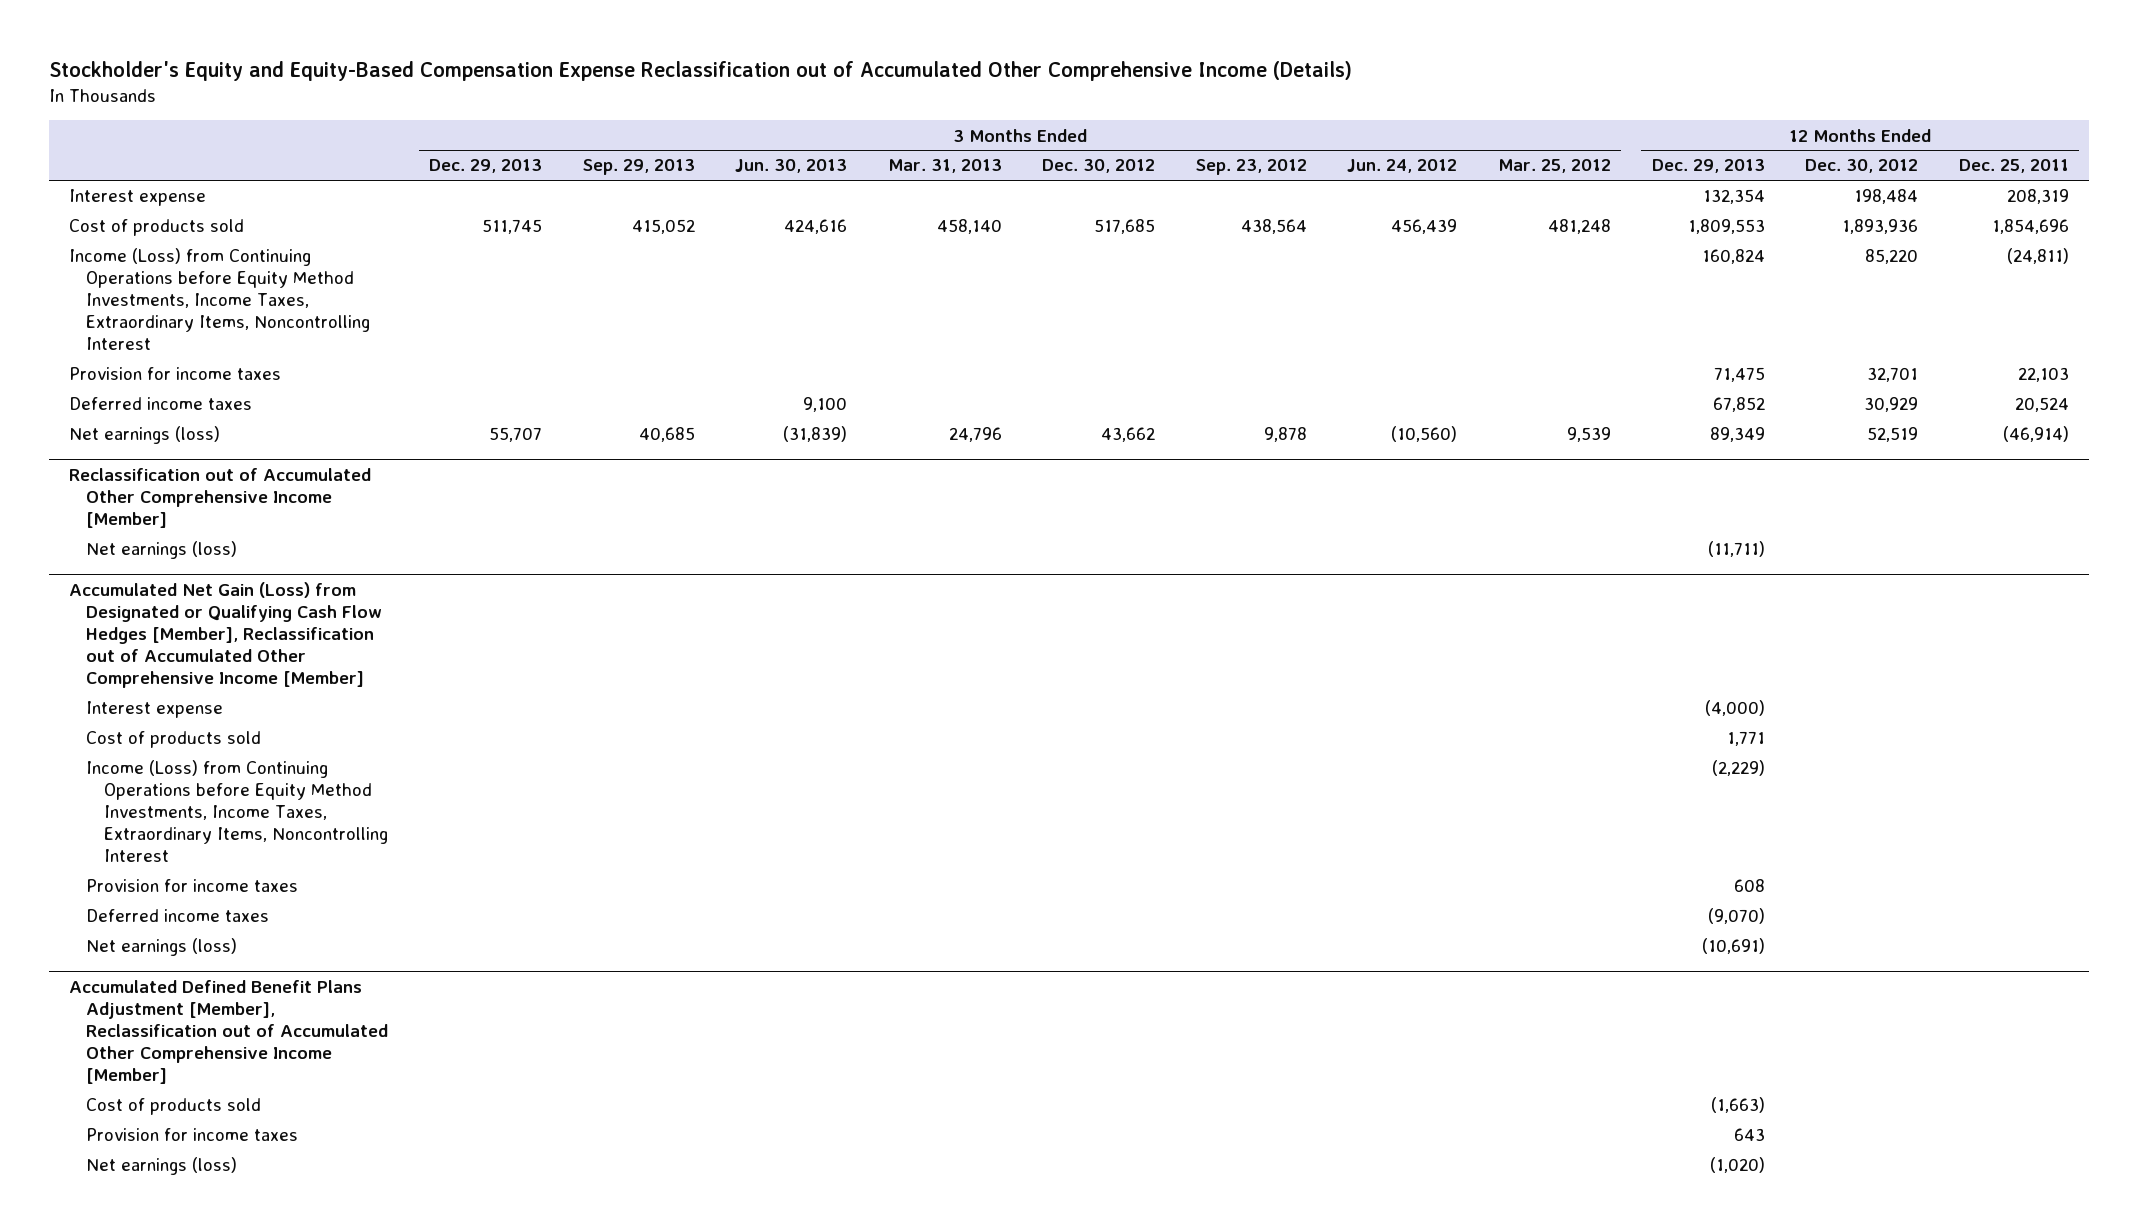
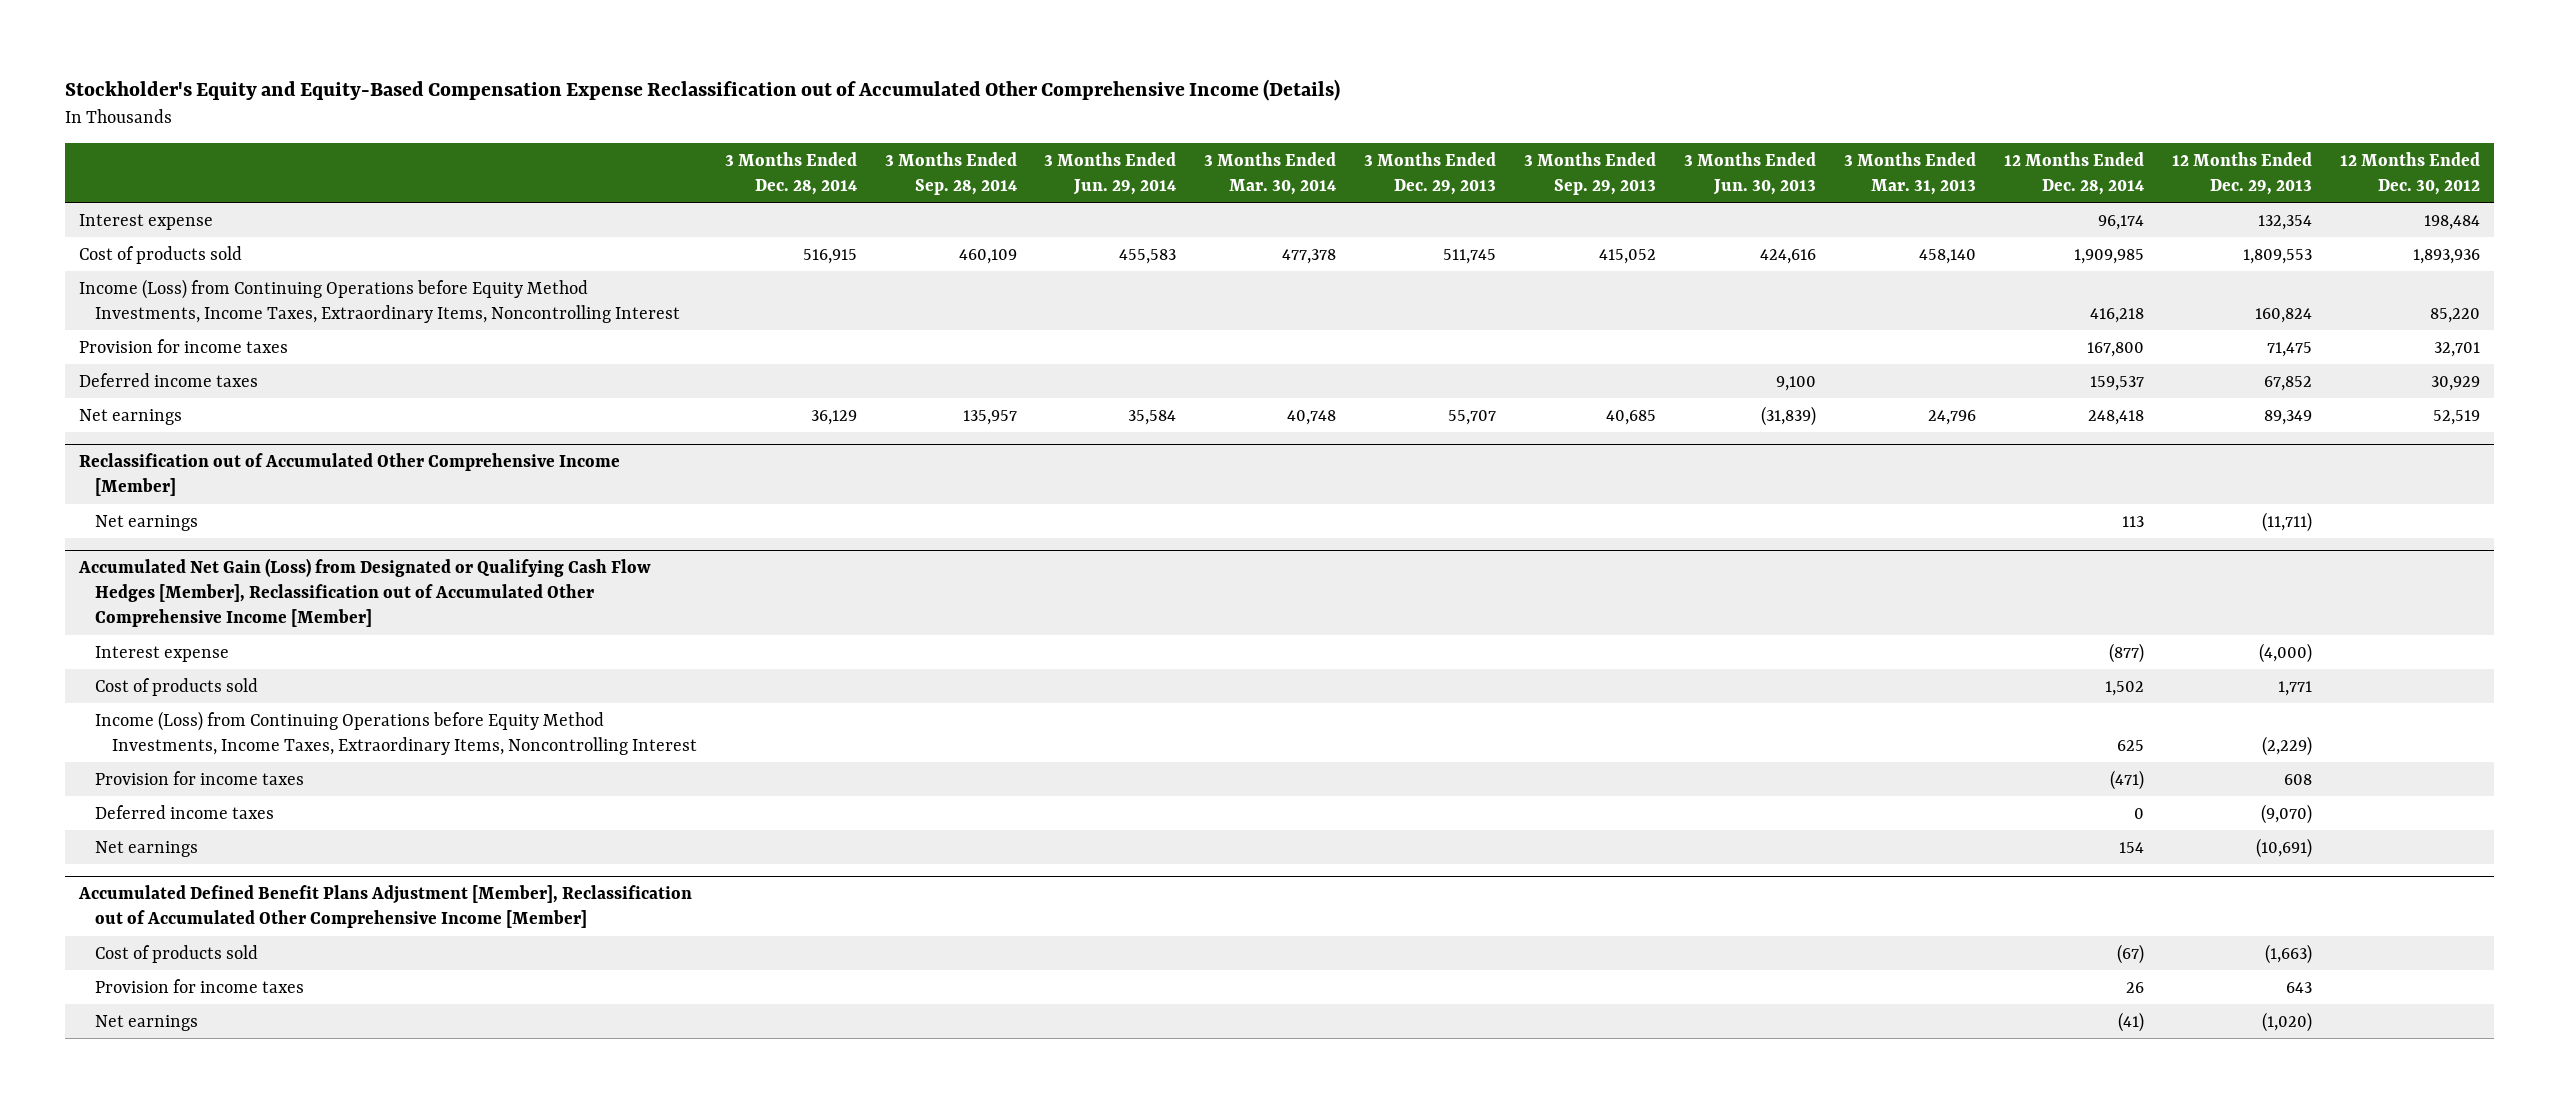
- | 3 Months Ended Dec. 29, 2013 | 3 Months Ended Sep. 29, 2013 | 3 Months Ended Jun. 30, 2013 | 3 Months Ended Mar. 31, 2013 | 3 Months Ended Dec. 30, 2012 | 3 Months Ended Sep. 23, 2012 | 3 Months Ended Jun. 24, 2012 | 3 Months Ended Mar. 25, 2012 | 12 Months Ended Dec. 29, 2013 | 12 Months Ended Dec. 30, 2012 | 12 Months Ended Dec. 25, 2011
+ | 3 Months Ended Dec. 28, 2014 | 3 Months Ended Sep. 28, 2014 | 3 Months Ended Jun. 29, 2014 | 3 Months Ended Mar. 30, 2014 | 3 Months Ended Dec. 29, 2013 | 3 Months Ended Sep. 29, 2013 | 3 Months Ended Jun. 30, 2013 | 3 Months Ended Mar. 31, 2013 | 12 Months Ended Dec. 28, 2014 | 12 Months Ended Dec. 29, 2013 | 12 Months Ended Dec. 30, 2012
- Net earnings (loss) | 55,707 | 40,685 | (31,839) | 24,796 | 43,662 | 9,878 | (10,560) | 9,539 | 89,349 | 52,519 | (46,914)
+ Net earnings | 36,129 | 135,957 | 35,584 | 40,748 | 55,707 | 40,685 | (31,839) | 24,796 | 248,418 | 89,349 | 52,519
@ Reclassification out of Accumulated Other Comprehensive Income [Member]
- Net earnings (loss) | | | | | | | | | (11,711) | |
+ Net earnings | | | | | | | | | 113 | (11,711) |
@ Accumulated Net Gain (Loss) from Designated or Qualifying Cash Flow Hedges [Member], Reclassification out of Accumulated Other Comprehensive Income [Member]
- Net earnings (loss) | | | | | | | | | (10,691) | |
+ Net earnings | | | | | | | | | 154 | (10,691) |
@ Accumulated Defined Benefit Plans Adjustment [Member], Reclassification out of Accumulated Other Comprehensive Income [Member]
- Net earnings (loss) | | | | | | | | | (1,020) | |
+ Net earnings | | | | | | | | | (41) | (1,020) |

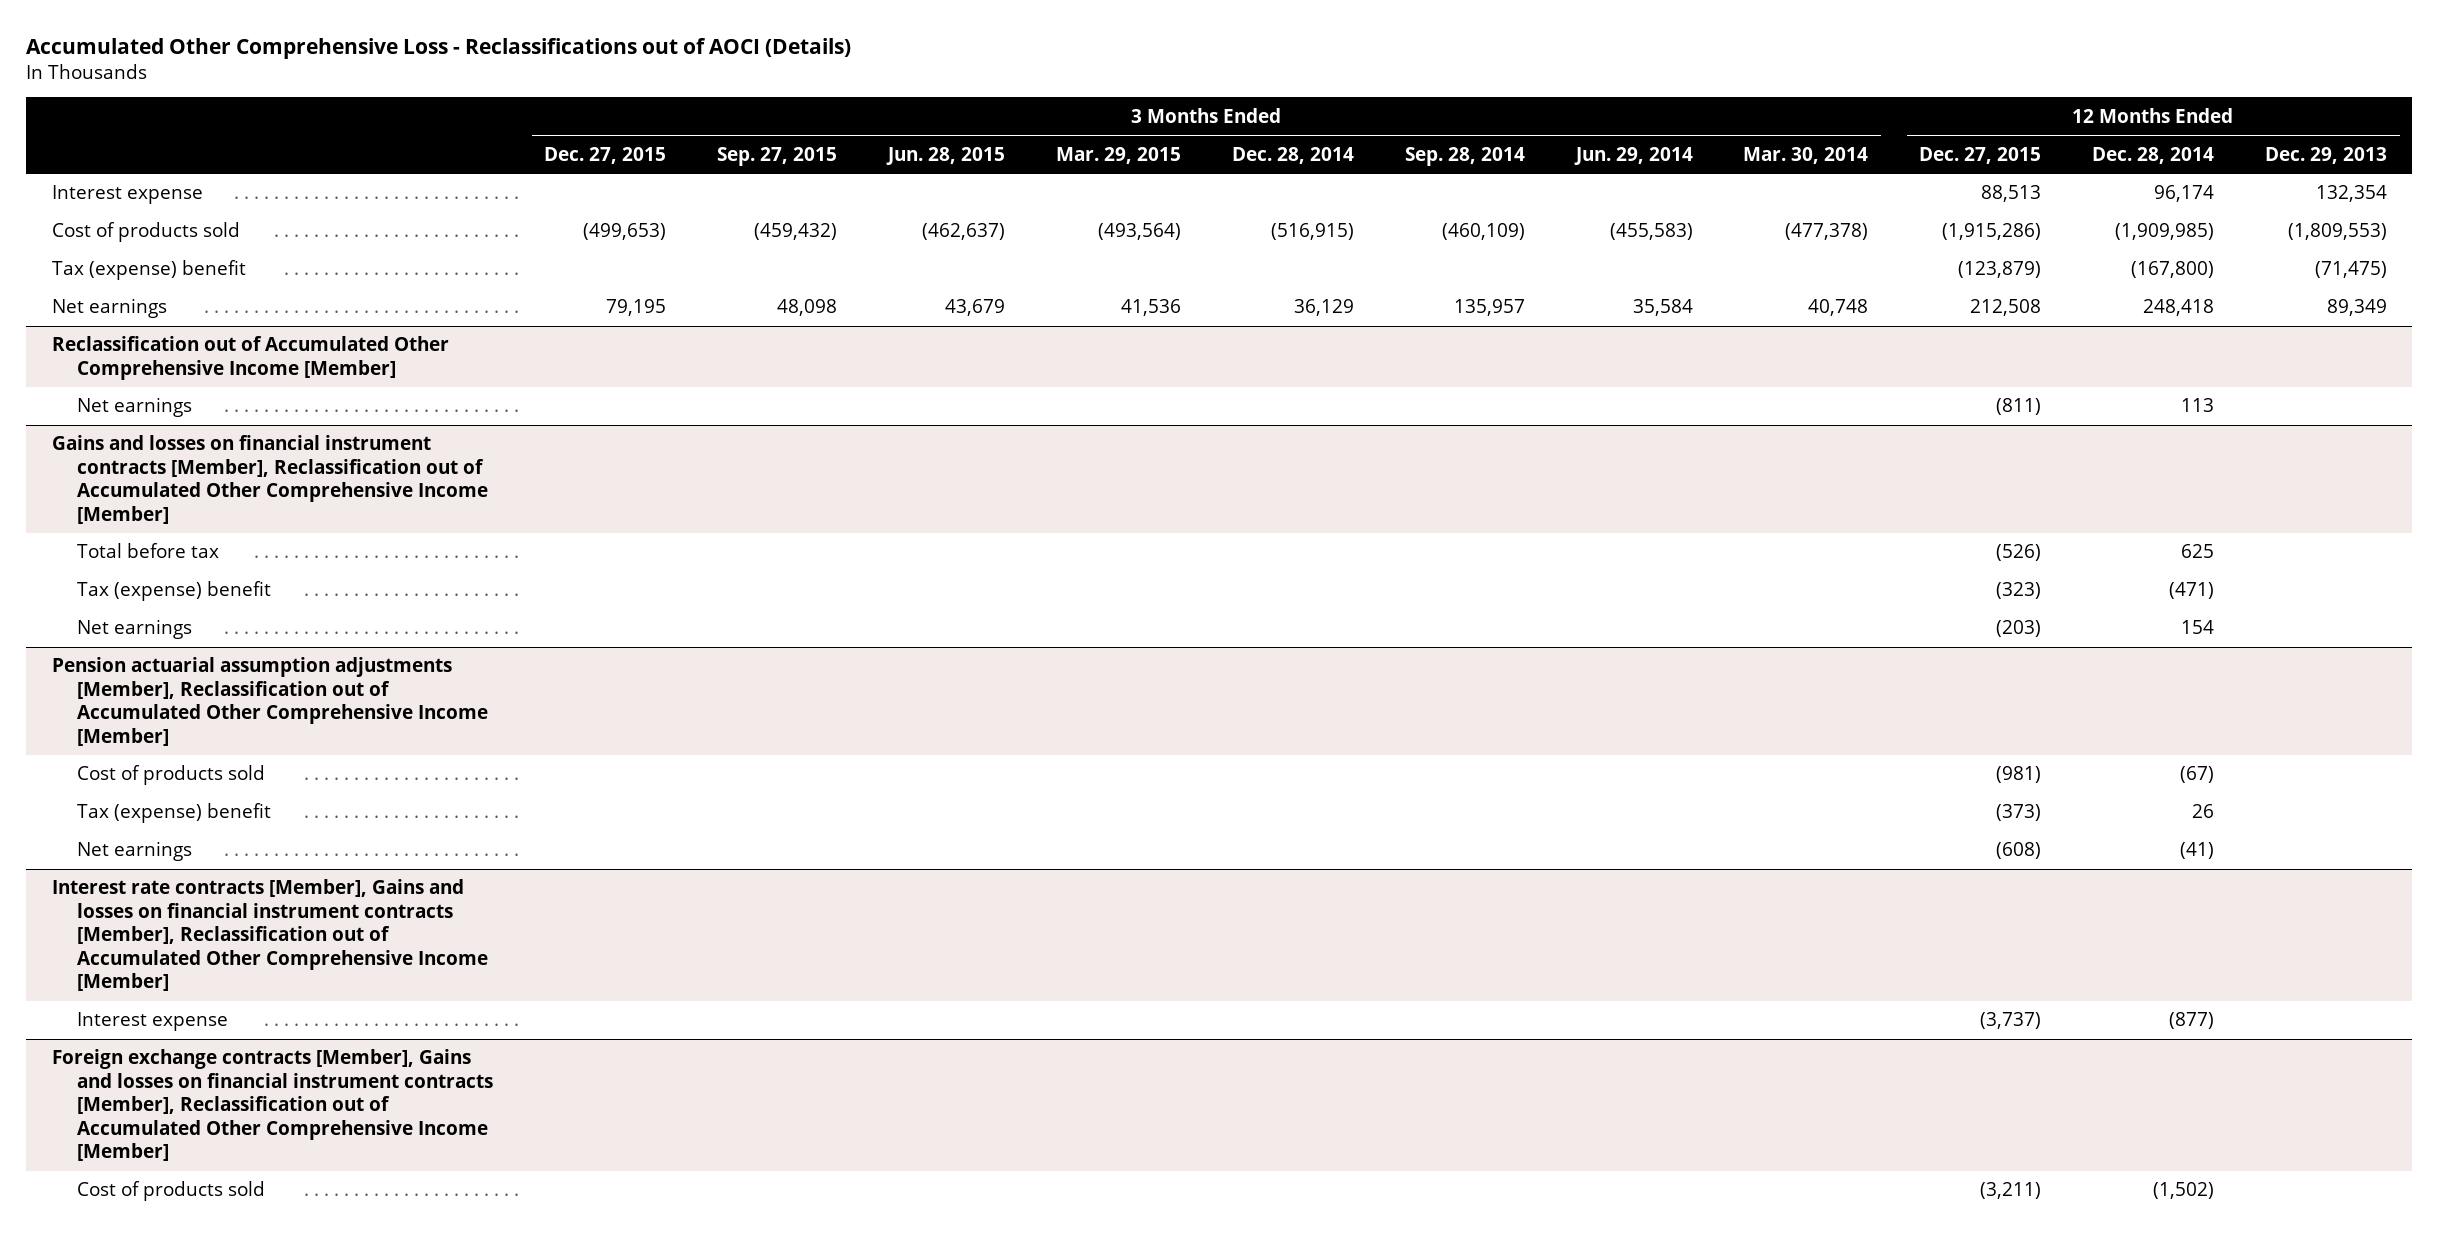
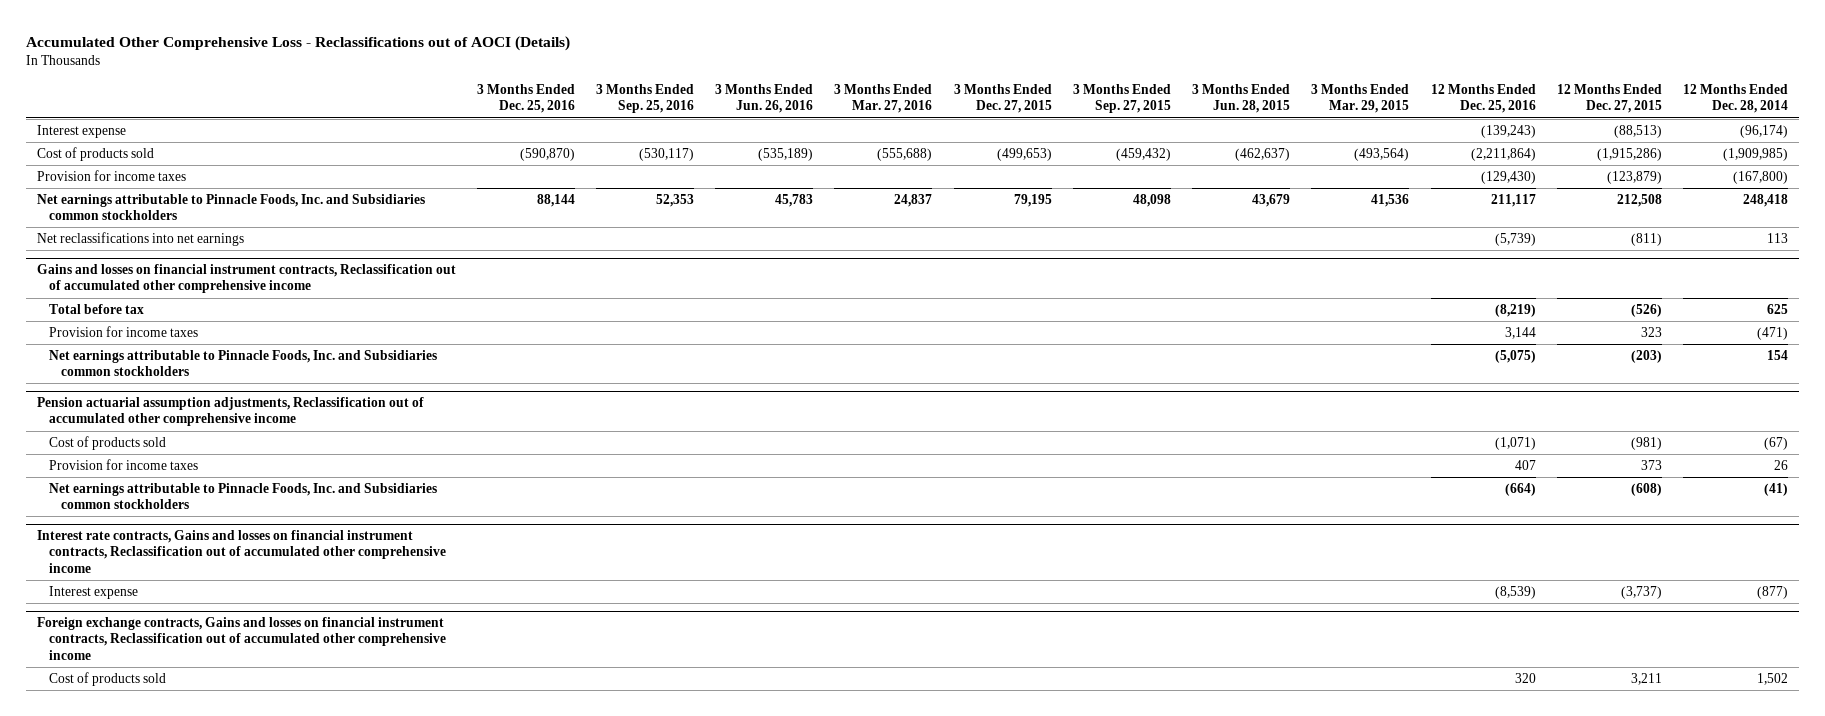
- | 3 Months Ended Dec. 27, 2015 | 3 Months Ended Sep. 27, 2015 | 3 Months Ended Jun. 28, 2015 | 3 Months Ended Mar. 29, 2015 | 3 Months Ended Dec. 28, 2014 | 3 Months Ended Sep. 28, 2014 | 3 Months Ended Jun. 29, 2014 | 3 Months Ended Mar. 30, 2014 | 12 Months Ended Dec. 27, 2015 | 12 Months Ended Dec. 28, 2014 | 12 Months Ended Dec. 29, 2013
+ | 3 Months Ended Dec. 25, 2016 | 3 Months Ended Sep. 25, 2016 | 3 Months Ended Jun. 26, 2016 | 3 Months Ended Mar. 27, 2016 | 3 Months Ended Dec. 27, 2015 | 3 Months Ended Sep. 27, 2015 | 3 Months Ended Jun. 28, 2015 | 3 Months Ended Mar. 29, 2015 | 12 Months Ended Dec. 25, 2016 | 12 Months Ended Dec. 27, 2015 | 12 Months Ended Dec. 28, 2014
- Interest expense | | | | | | | | | 88,513 | 96,174 | 132,354
+ Interest expense | | | | | | | | | (139,243) | (88,513) | (96,174)
- Tax (expense) benefit | | | | | | | | | (123,879) | (167,800) | (71,475)
- Net earnings | 79,195 | 48,098 | 43,679 | 41,536 | 36,129 | 135,957 | 35,584 | 40,748 | 212,508 | 248,418 | 89,349
- Reclassification out of Accumulated Other Comprehensive Income [Member]
- Net earnings | | | | | | | | | (811) | 113 |
- Gains and losses on financial instrument contracts [Member], Reclassification out of Accumulated Other Comprehensive Income [Member]
+ Provision for income taxes | | | | | | | | | (129,430) | (123,879) | (167,800)
+ Net earnings attributable to Pinnacle Foods, Inc. and Subsidiaries common stockholders | 88,144 | 52,353 | 45,783 | 24,837 | 79,195 | 48,098 | 43,679 | 41,536 | 211,117 | 212,508 | 248,418
+ Net reclassifications into net earnings | | | | | | | | | (5,739) | (811) | 113
+ Gains and losses on financial instrument contracts, Reclassification out of accumulated other comprehensive income
- Tax (expense) benefit | | | | | | | | | (323) | (471) |
- Net earnings | | | | | | | | | (203) | 154 |
- Pension actuarial assumption adjustments [Member], Reclassification out of Accumulated Other Comprehensive Income [Member]
+ Provision for income taxes | | | | | | | | | 3,144 | 323 | (471)
+ Net earnings attributable to Pinnacle Foods, Inc. and Subsidiaries common stockholders | | | | | | | | | (5,075) | (203) | 154
+ Pension actuarial assumption adjustments, Reclassification out of accumulated other comprehensive income
- Tax (expense) benefit | | | | | | | | | (373) | 26 |
- Net earnings | | | | | | | | | (608) | (41) |
- Interest rate contracts [Member], Gains and losses on financial instrument contracts [Member], Reclassification out of Accumulated Other Comprehensive Income [Member]
+ Provision for income taxes | | | | | | | | | 407 | 373 | 26
+ Net earnings attributable to Pinnacle Foods, Inc. and Subsidiaries common stockholders | | | | | | | | | (664) | (608) | (41)
+ Interest rate contracts, Gains and losses on financial instrument contracts, Reclassification out of accumulated other comprehensive income
- Foreign exchange contracts [Member], Gains and losses on financial instrument contracts [Member], Reclassification out of Accumulated Other Comprehensive Income [Member]
- Cost of products sold | | | | | | | | | (3,211) | (1,502) |
+ Foreign exchange contracts, Gains and losses on financial instrument contracts, Reclassification out of accumulated other comprehensive income
+ Cost of products sold | | | | | | | | | 320 | 3,211 | 1,502

